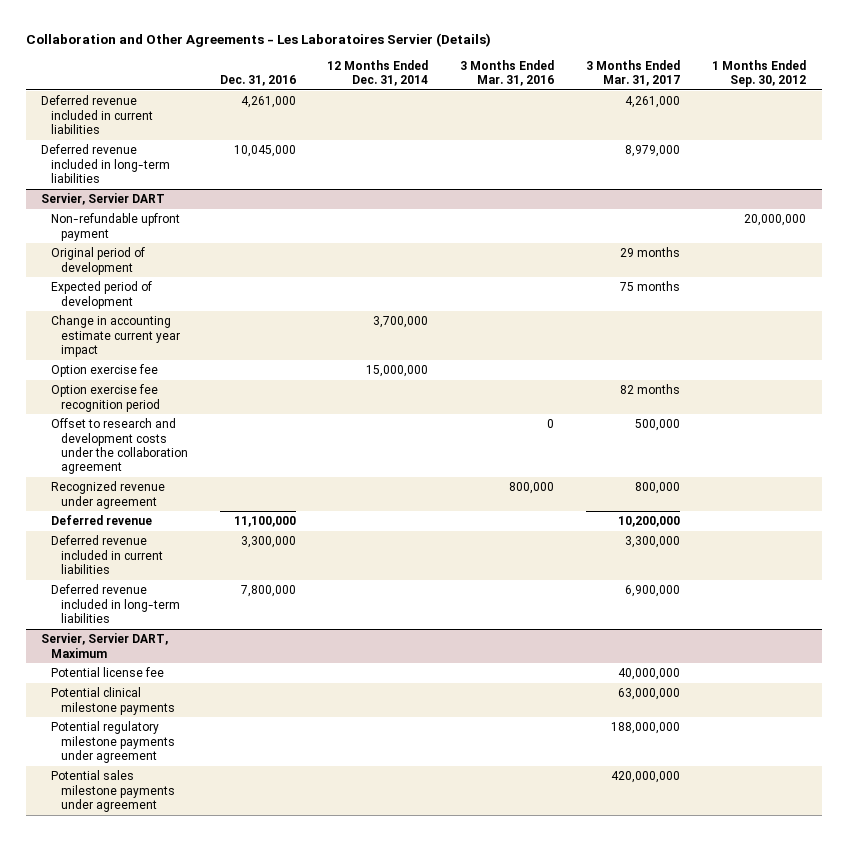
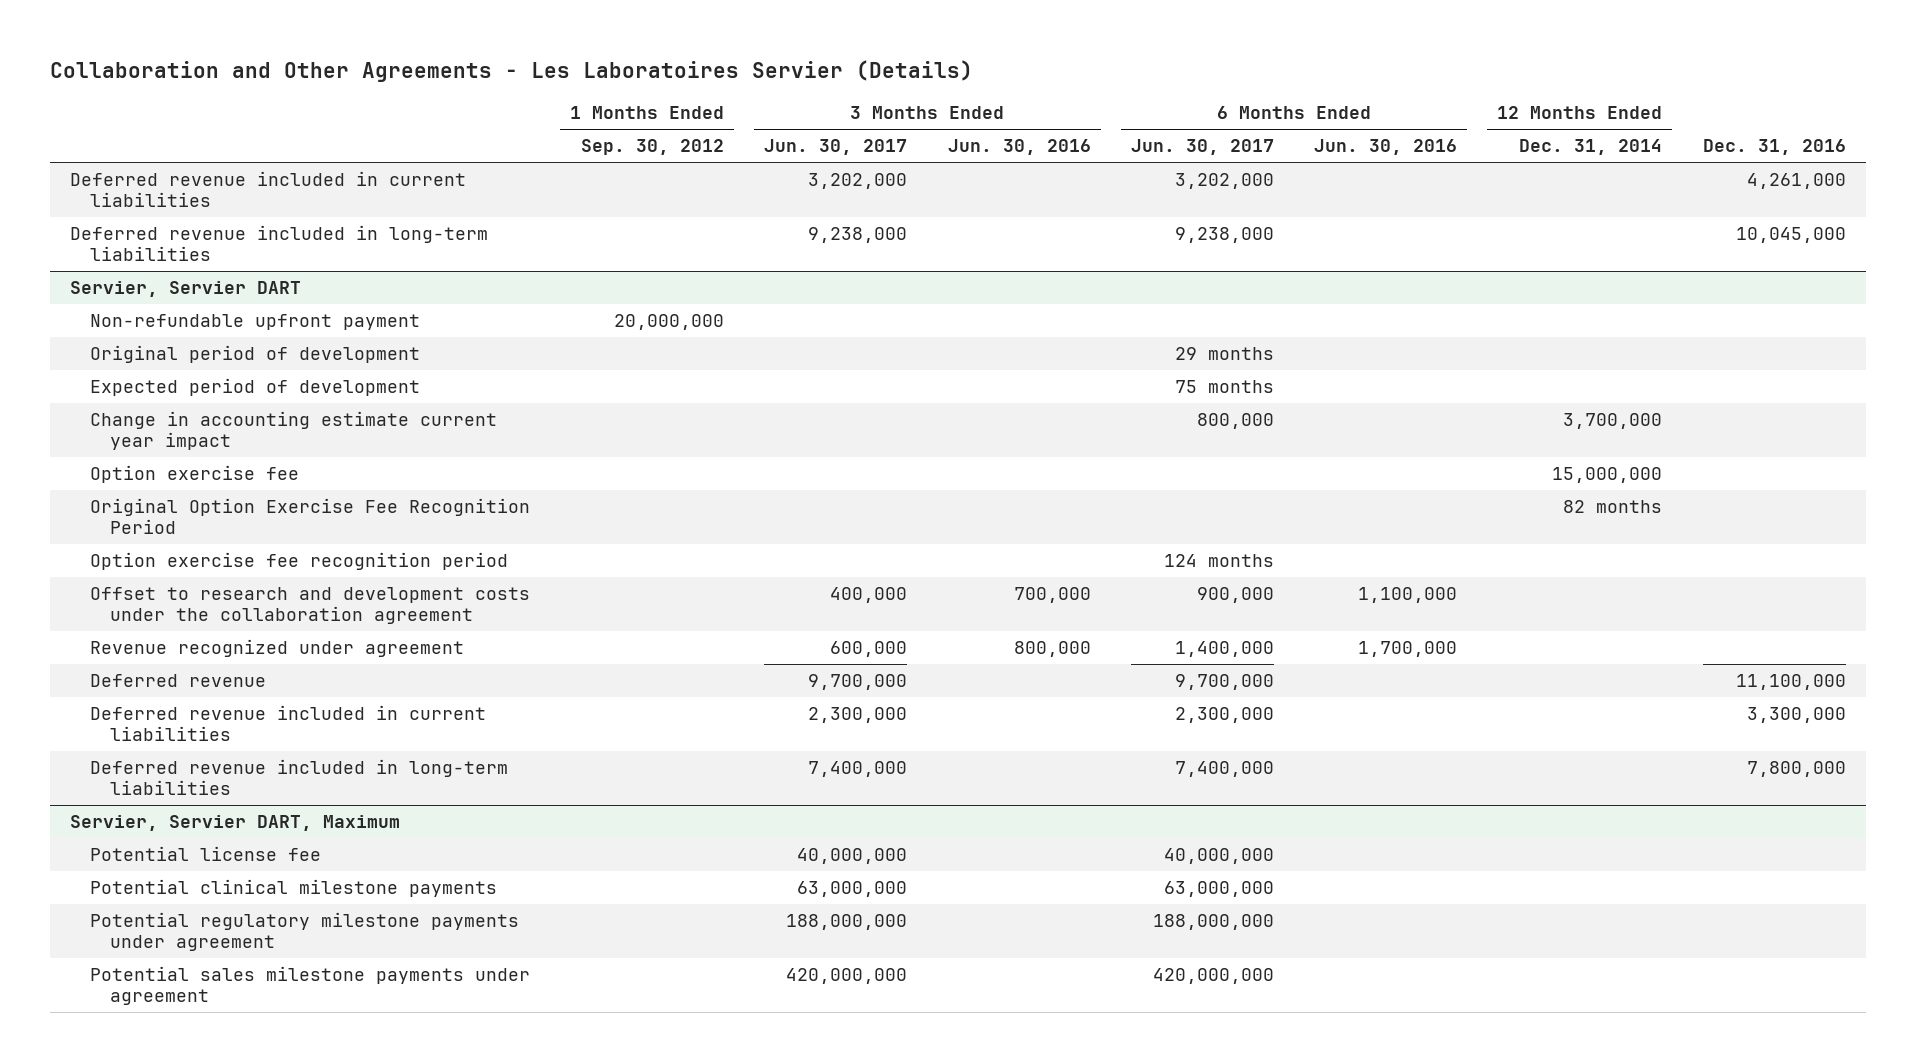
- | Dec. 31, 2016 | 12 Months Ended Dec. 31, 2014 | 3 Months Ended Mar. 31, 2016 | 3 Months Ended Mar. 31, 2017 | 1 Months Ended Sep. 30, 2012
+ | 1 Months Ended Sep. 30, 2012 | 3 Months Ended Jun. 30, 2017 | 3 Months Ended Jun. 30, 2016 | 6 Months Ended Jun. 30, 2017 | 6 Months Ended Jun. 30, 2016 | 12 Months Ended Dec. 31, 2014 | Dec. 31, 2016
@ Servier, Servier DART
+ Original Option Exercise Fee Recognition Period | | | | | | 82 months |
- Recognized revenue under agreement | | | 800,000 | 800,000 |
+ Revenue recognized under agreement | | 600,000 | 800,000 | 1,400,000 | 1,700,000 | |

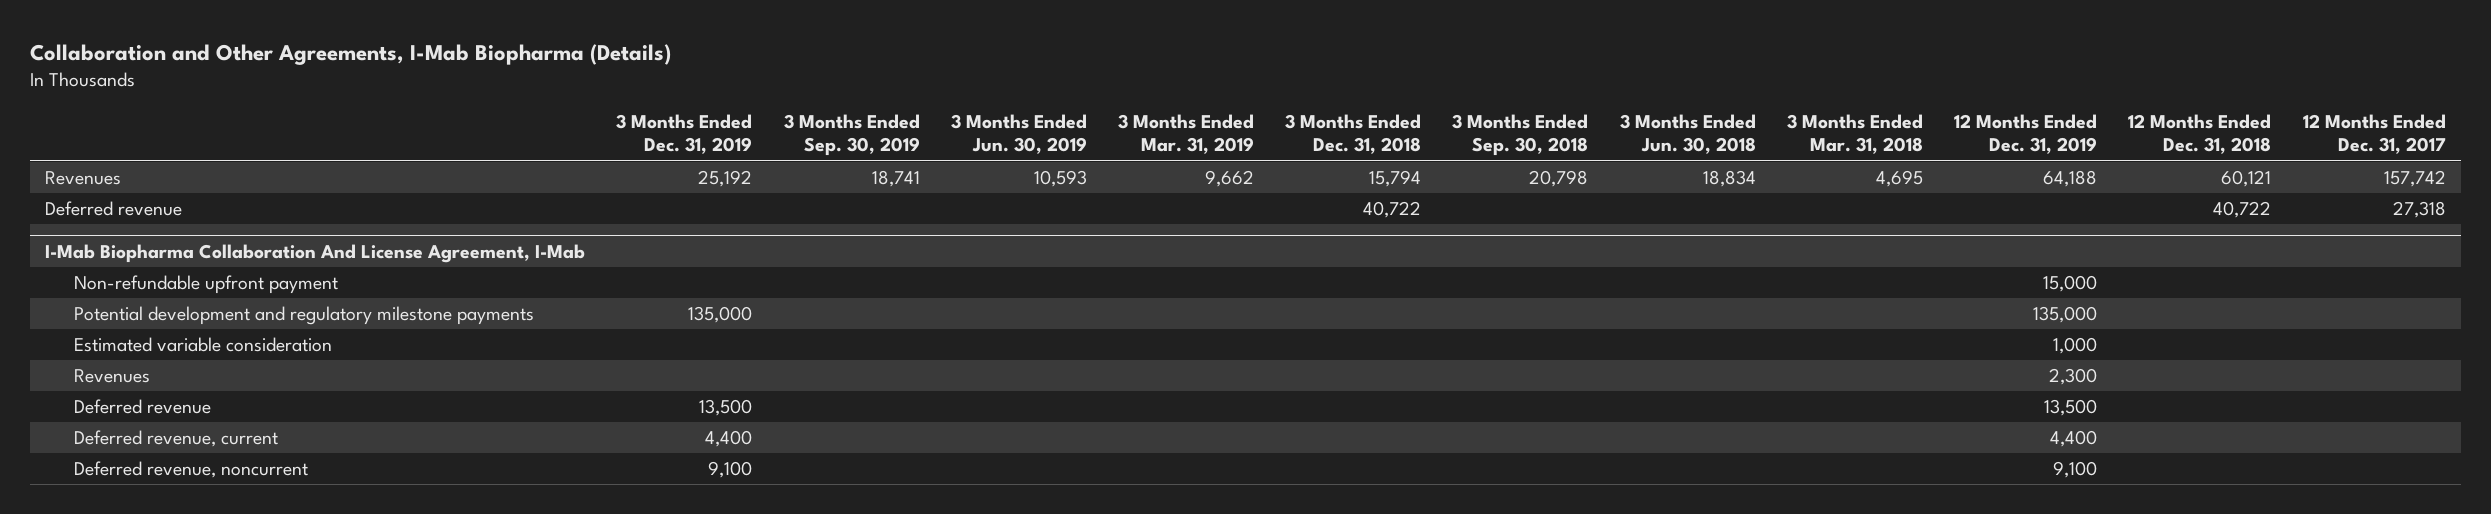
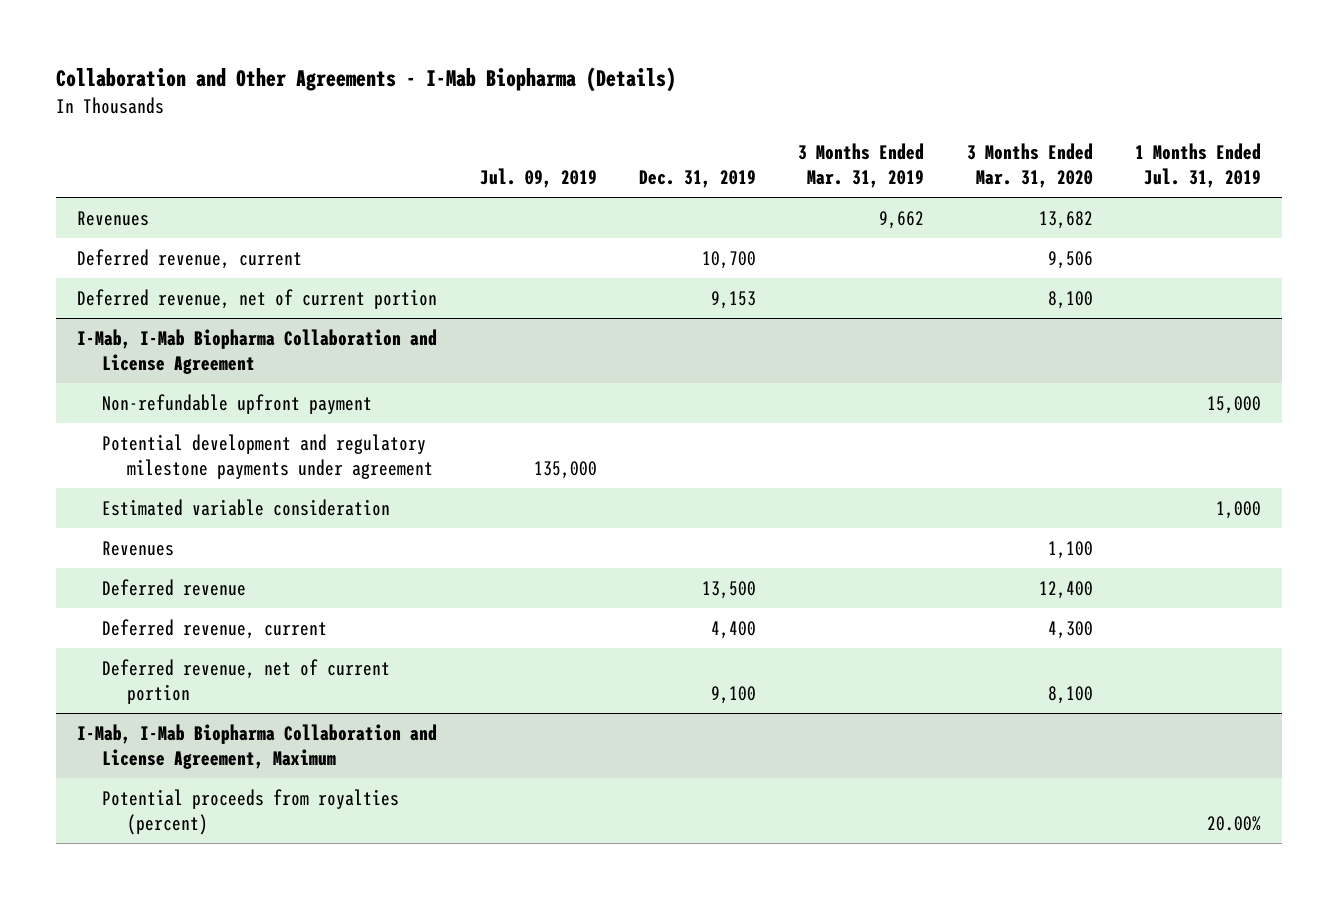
- Collaboration and Other Agreements, I-Mab Biopharma (Details)
+ Collaboration and Other Agreements - I-Mab Biopharma (Details)
- | 3 Months Ended Dec. 31, 2019 | 3 Months Ended Sep. 30, 2019 | 3 Months Ended Jun. 30, 2019 | 3 Months Ended Mar. 31, 2019 | 3 Months Ended Dec. 31, 2018 | 3 Months Ended Sep. 30, 2018 | 3 Months Ended Jun. 30, 2018 | 3 Months Ended Mar. 31, 2018 | 12 Months Ended Dec. 31, 2019 | 12 Months Ended Dec. 31, 2018 | 12 Months Ended Dec. 31, 2017
+ | Jul. 09, 2019 | Dec. 31, 2019 | 3 Months Ended Mar. 31, 2019 | 3 Months Ended Mar. 31, 2020 | 1 Months Ended Jul. 31, 2019
- Deferred revenue | | | | | 40,722 | | | | | 40,722 | 27,318
- I-Mab Biopharma Collaboration And License Agreement, I-Mab
+ Deferred revenue, current | | 10,700 | | 9,506 |
+ Deferred revenue, net of current portion | | 9,153 | | 8,100 |
+ I-Mab, I-Mab Biopharma Collaboration and License Agreement
- Potential development and regulatory milestone payments | 135,000 | | | | | | | | 135,000 | |
+ Potential development and regulatory milestone payments under agreement | 135,000 | | | |
- Deferred revenue, noncurrent | 9,100 | | | | | | | | 9,100 | |
+ Deferred revenue, net of current portion | | 9,100 | | 8,100 |
+ I-Mab, I-Mab Biopharma Collaboration and License Agreement, Maximum
+ Potential proceeds from royalties (percent) | | | | | 20.00%

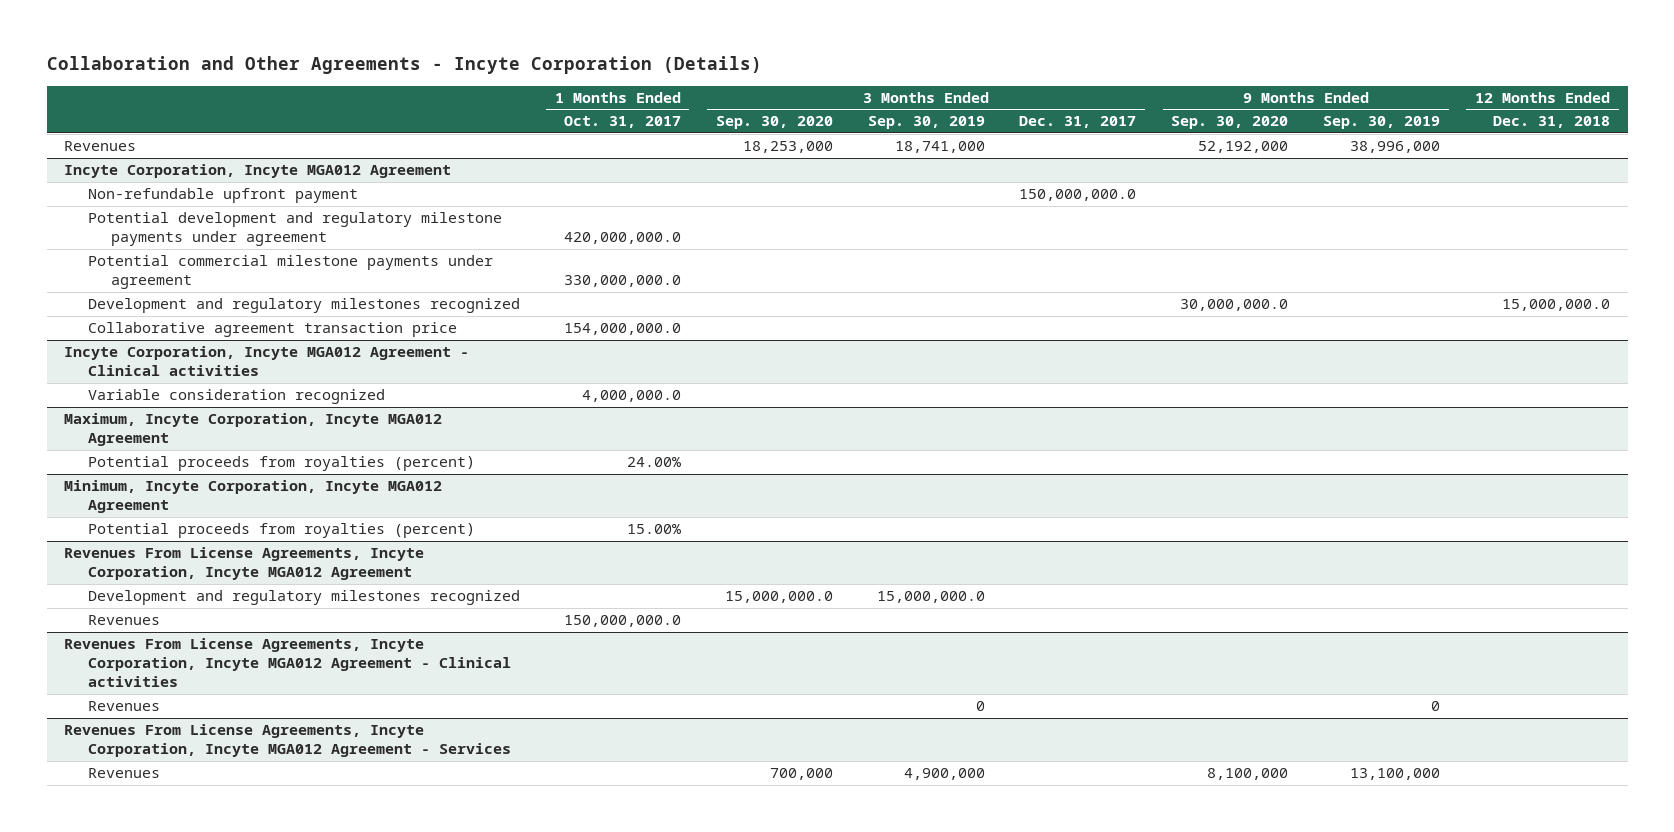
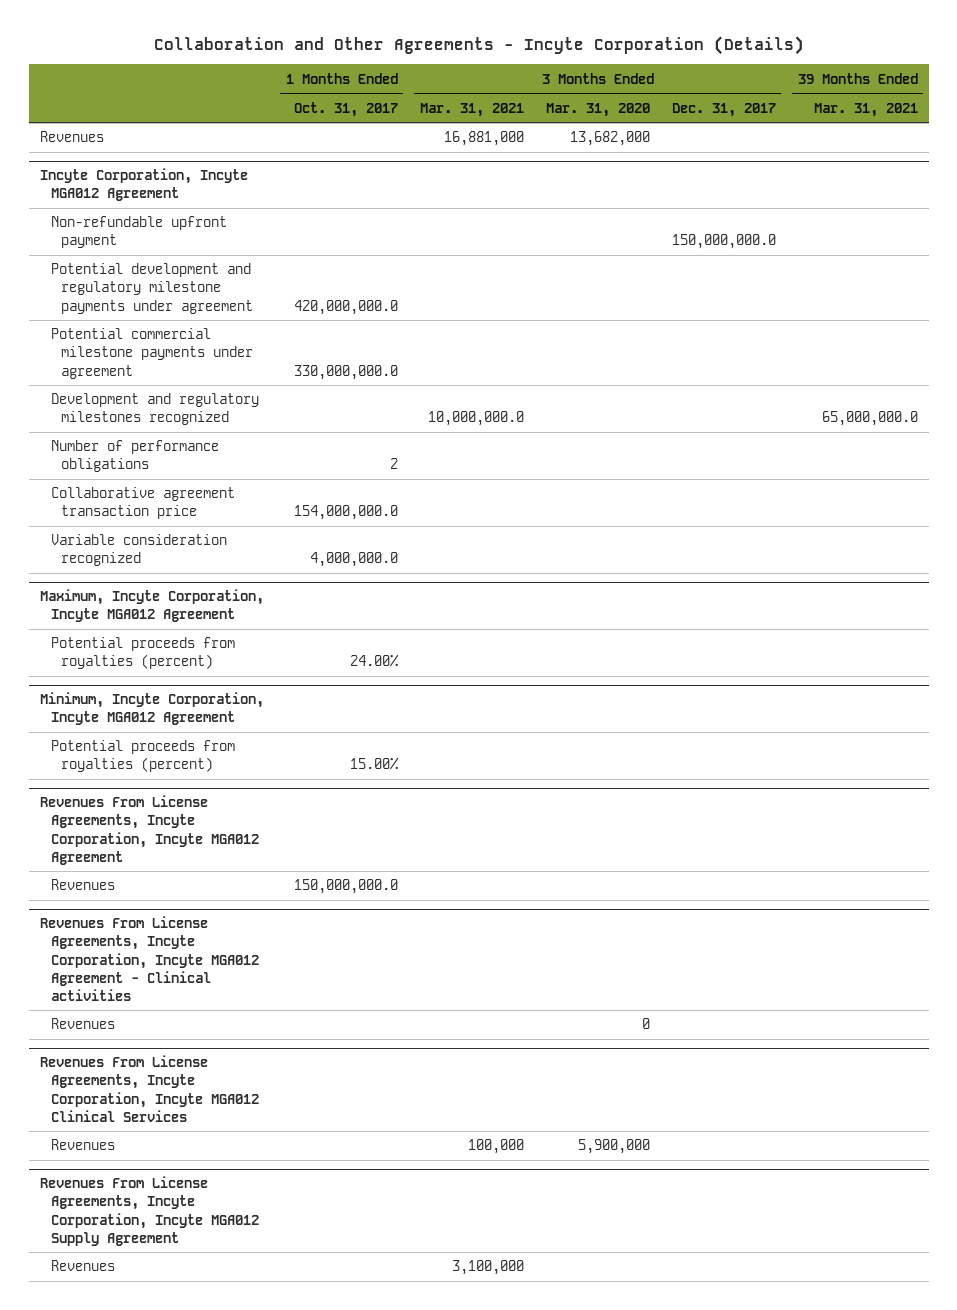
- | 1 Months Ended Oct. 31, 2017 | 3 Months Ended Sep. 30, 2020 | 3 Months Ended Sep. 30, 2019 | 3 Months Ended Dec. 31, 2017 | 9 Months Ended Sep. 30, 2020 | 9 Months Ended Sep. 30, 2019 | 12 Months Ended Dec. 31, 2018
+ | 1 Months Ended Oct. 31, 2017 | 3 Months Ended Mar. 31, 2021 | 3 Months Ended Mar. 31, 2020 | 3 Months Ended Dec. 31, 2017 | 39 Months Ended Mar. 31, 2021
@ Incyte Corporation, Incyte MGA012 Agreement
+ Number of performance obligations | 2 | | | |
- Incyte Corporation, Incyte MGA012 Agreement - Clinical activities
- Variable consideration recognized | 4,000,000.0 | | | | | |
@ Incyte Corporation, Incyte MGA012 Agreement
+ Variable consideration recognized | 4,000,000.0 | | | |
@ Revenues From License Agreements, Incyte Corporation, Incyte MGA012 Agreement
- Development and regulatory milestones recognized | | 15,000,000.0 | 15,000,000.0 | | | |
- Revenues From License Agreements, Incyte Corporation, Incyte MGA012 Agreement - Services
+ Revenues From License Agreements, Incyte Corporation, Incyte MGA012 Clinical Services
+ Revenues From License Agreements, Incyte Corporation, Incyte MGA012 Supply Agreement
+ Revenues | | 3,100,000 | | |

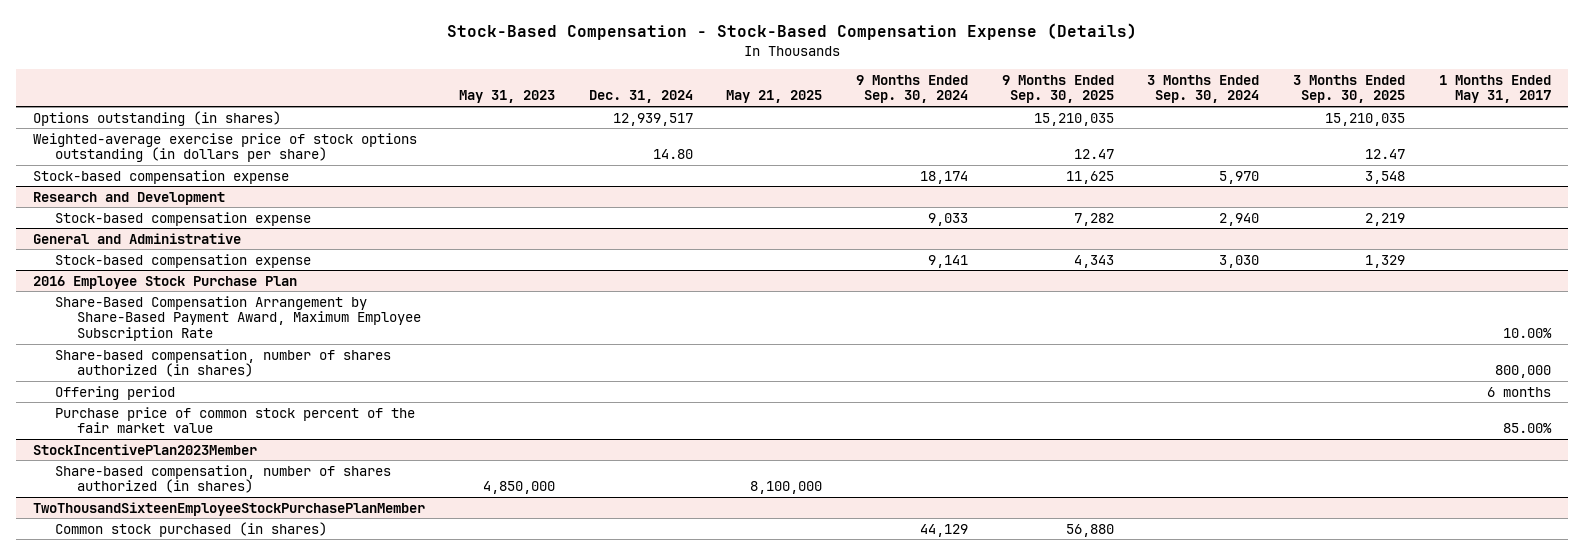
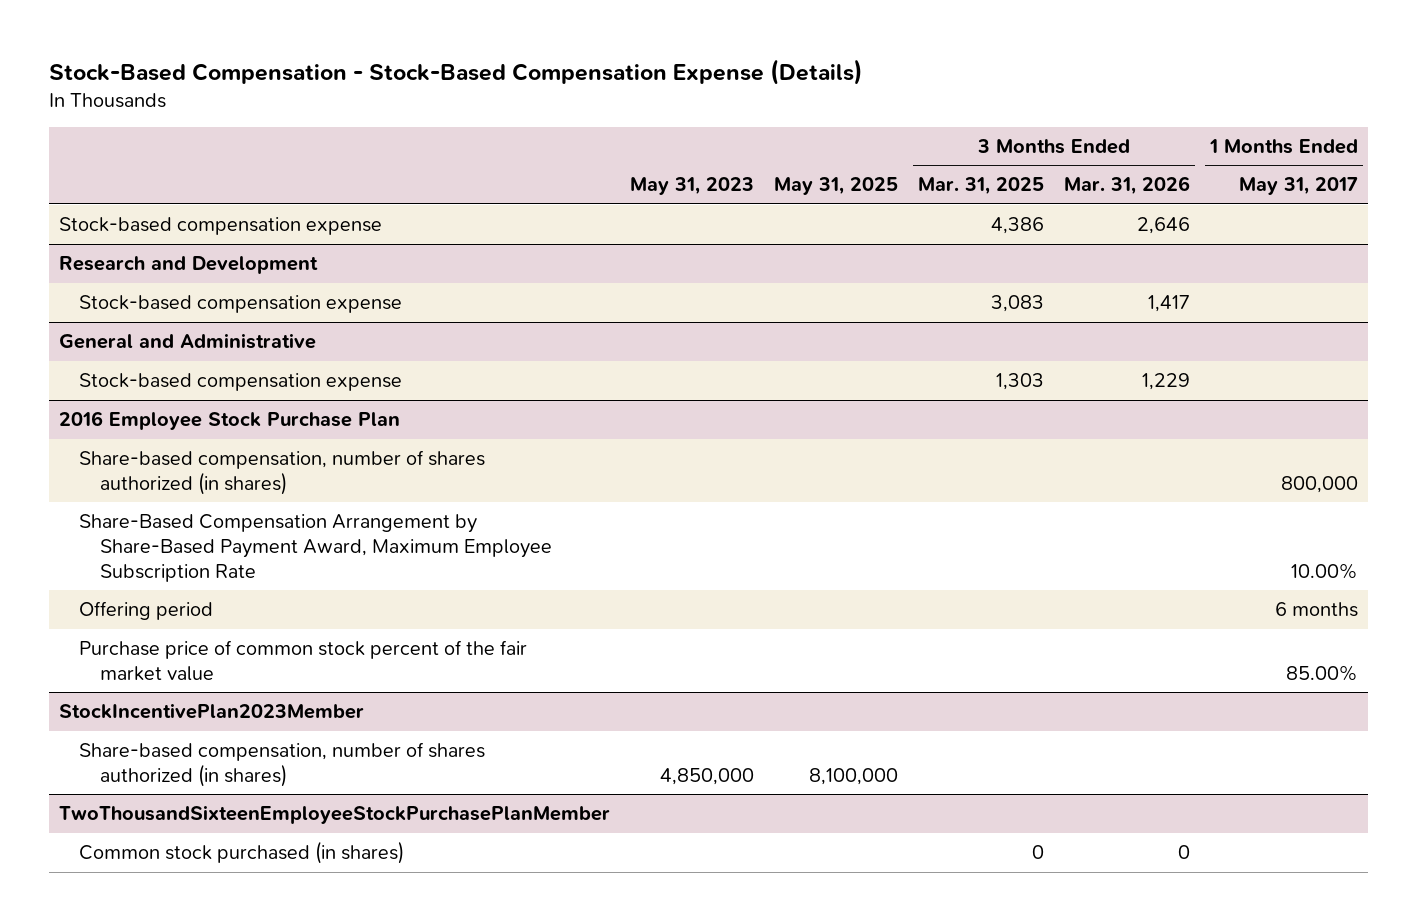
- | May 31, 2023 | Dec. 31, 2024 | May 21, 2025 | 9 Months Ended Sep. 30, 2024 | 9 Months Ended Sep. 30, 2025 | 3 Months Ended Sep. 30, 2024 | 3 Months Ended Sep. 30, 2025 | 1 Months Ended May 31, 2017
+ | May 31, 2023 | May 31, 2025 | 3 Months Ended Mar. 31, 2025 | 3 Months Ended Mar. 31, 2026 | 1 Months Ended May 31, 2017
- Options outstanding (in shares) | | 12,939,517 | | | 15,210,035 | | 15,210,035 |
- Weighted-average exercise price of stock options outstanding (in dollars per share) | | 14.80 | | | 12.47 | | 12.47 |
@ 2016 Employee Stock Purchase Plan
moved down: Share-Based Compensation Arrangement by Share-Based Payment Award, Maximum Employee Subscription Rate | | | | | 10.00%

